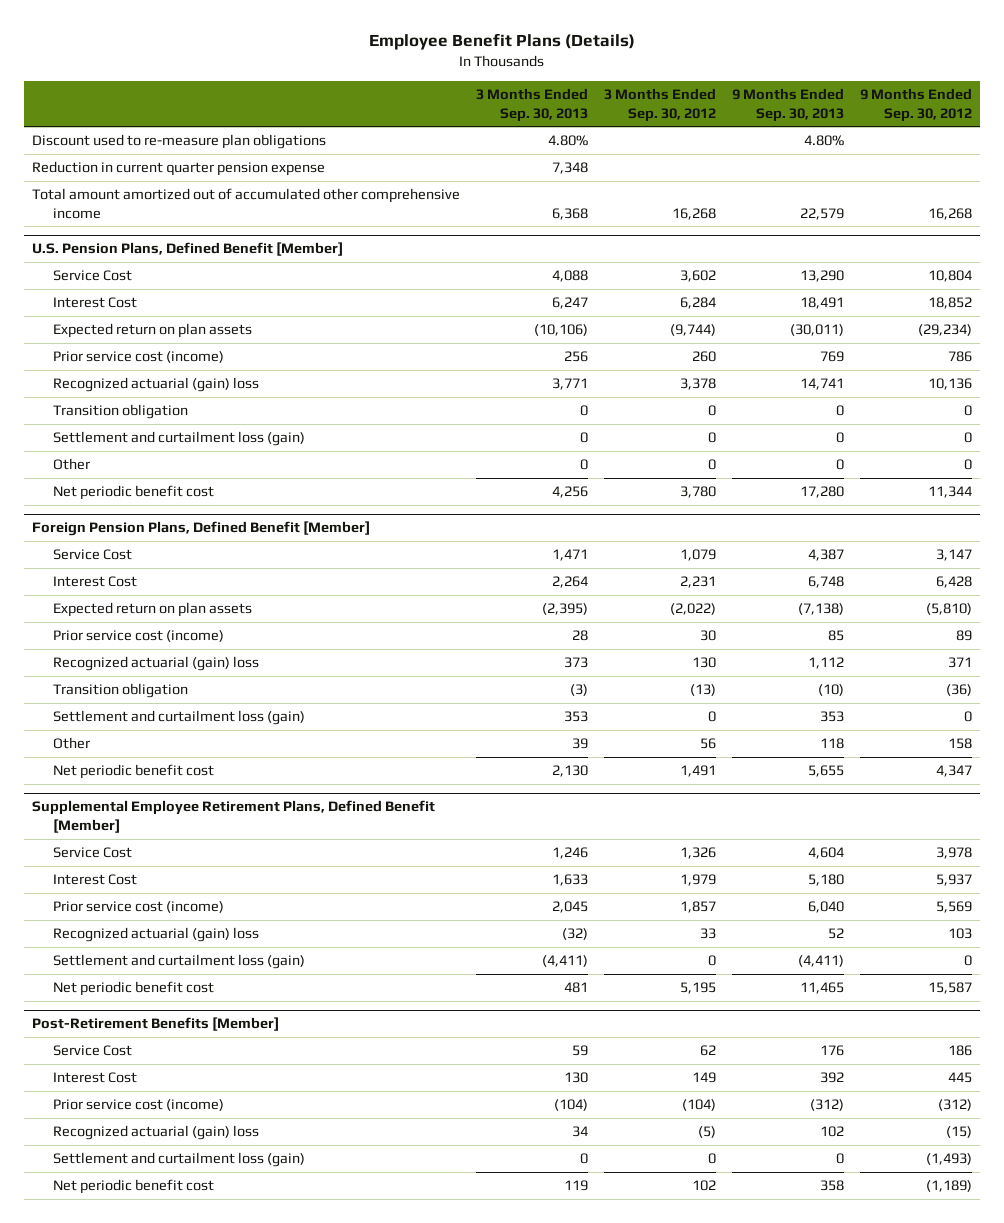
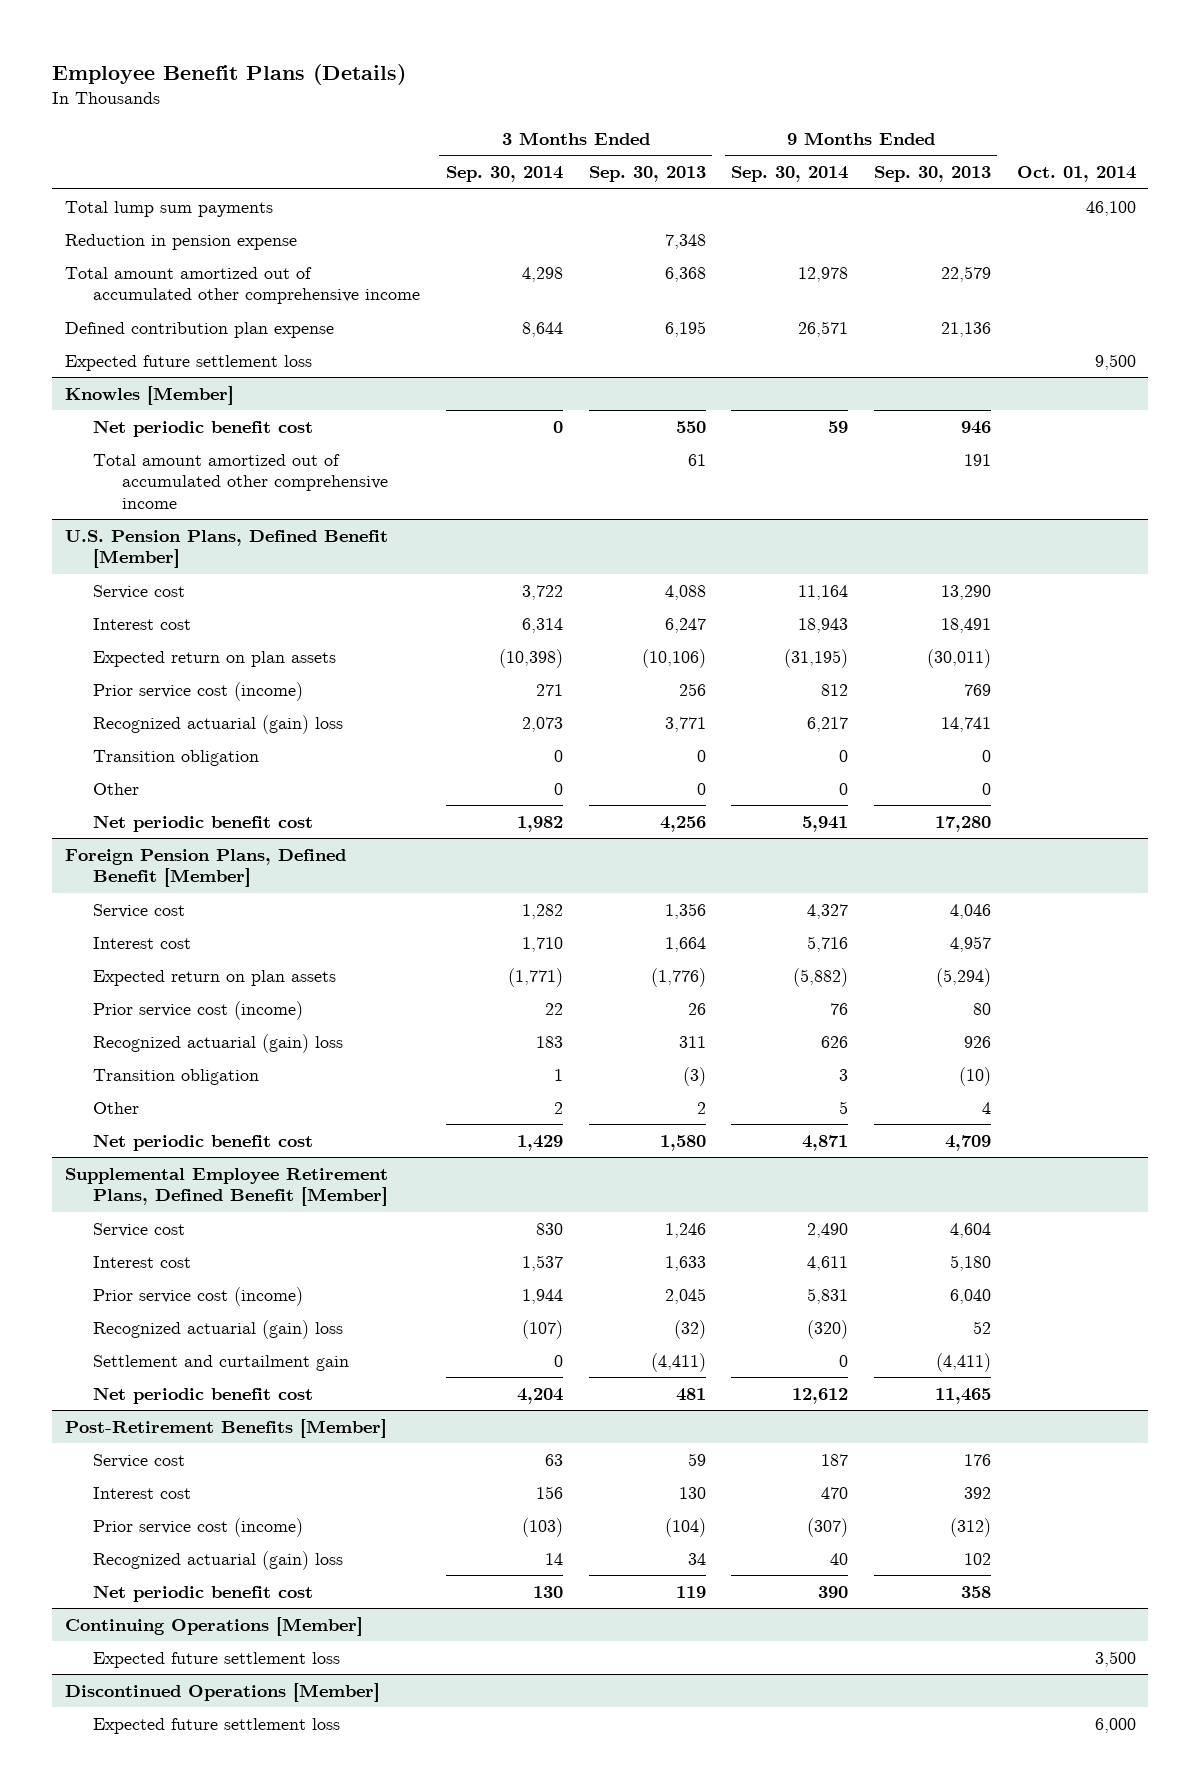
- | 3 Months Ended Sep. 30, 2013 | 3 Months Ended Sep. 30, 2012 | 9 Months Ended Sep. 30, 2013 | 9 Months Ended Sep. 30, 2012
+ | 3 Months Ended Sep. 30, 2014 | 3 Months Ended Sep. 30, 2013 | 9 Months Ended Sep. 30, 2014 | 9 Months Ended Sep. 30, 2013 | Oct. 01, 2014
- Discount used to re-measure plan obligations | 4.80% | | 4.80% |
- Reduction in current quarter pension expense | 7,348 | | |
+ Total lump sum payments | | | | | 46,100
+ Reduction in pension expense | | 7,348 | | |
+ Defined contribution plan expense | 8,644 | 6,195 | 26,571 | 21,136 |
+ Expected future settlement loss | | | | | 9,500
+ Knowles [Member]
+ Net periodic benefit cost | 0 | 550 | 59 | 946 |
+ Total amount amortized out of accumulated other comprehensive income | | 61 | | 191 |
@ U.S. Pension Plans, Defined Benefit [Member]
- Service Cost | 4,088 | 3,602 | 13,290 | 10,804
- Interest Cost | 6,247 | 6,284 | 18,491 | 18,852
+ Service cost | 3,722 | 4,088 | 11,164 | 13,290 |
+ Interest cost | 6,314 | 6,247 | 18,943 | 18,491 |
- Settlement and curtailment loss (gain) | 0 | 0 | 0 | 0
@ Foreign Pension Plans, Defined Benefit [Member]
- Service Cost | 1,471 | 1,079 | 4,387 | 3,147
- Interest Cost | 2,264 | 2,231 | 6,748 | 6,428
- Expected return on plan assets | (2,395) | (2,022) | (7,138) | (5,810)
- Prior service cost (income) | 28 | 30 | 85 | 89
- Recognized actuarial (gain) loss | 373 | 130 | 1,112 | 371
+ Service cost | 1,282 | 1,356 | 4,327 | 4,046 |
+ Interest cost | 1,710 | 1,664 | 5,716 | 4,957 |
+ Expected return on plan assets | (1,771) | (1,776) | (5,882) | (5,294) |
+ Prior service cost (income) | 22 | 26 | 76 | 80 |
+ Recognized actuarial (gain) loss | 183 | 311 | 626 | 926 |
- Settlement and curtailment loss (gain) | 353 | 0 | 353 | 0
- Other | 39 | 56 | 118 | 158
- Net periodic benefit cost | 2,130 | 1,491 | 5,655 | 4,347
+ Other | 2 | 2 | 5 | 4 |
+ Net periodic benefit cost | 1,429 | 1,580 | 4,871 | 4,709 |
@ Supplemental Employee Retirement Plans, Defined Benefit [Member]
- Service Cost | 1,246 | 1,326 | 4,604 | 3,978
- Interest Cost | 1,633 | 1,979 | 5,180 | 5,937
+ Service cost | 830 | 1,246 | 2,490 | 4,604 |
+ Interest cost | 1,537 | 1,633 | 4,611 | 5,180 |
- Settlement and curtailment loss (gain) | (4,411) | 0 | (4,411) | 0
+ Settlement and curtailment gain | 0 | (4,411) | 0 | (4,411) |
@ Post-Retirement Benefits [Member]
- Service Cost | 59 | 62 | 176 | 186
- Interest Cost | 130 | 149 | 392 | 445
+ Service cost | 63 | 59 | 187 | 176 |
+ Interest cost | 156 | 130 | 470 | 392 |
- Settlement and curtailment loss (gain) | 0 | 0 | 0 | (1,493)
+ Continuing Operations [Member]
+ Expected future settlement loss | | | | | 3,500
+ Discontinued Operations [Member]
+ Expected future settlement loss | | | | | 6,000

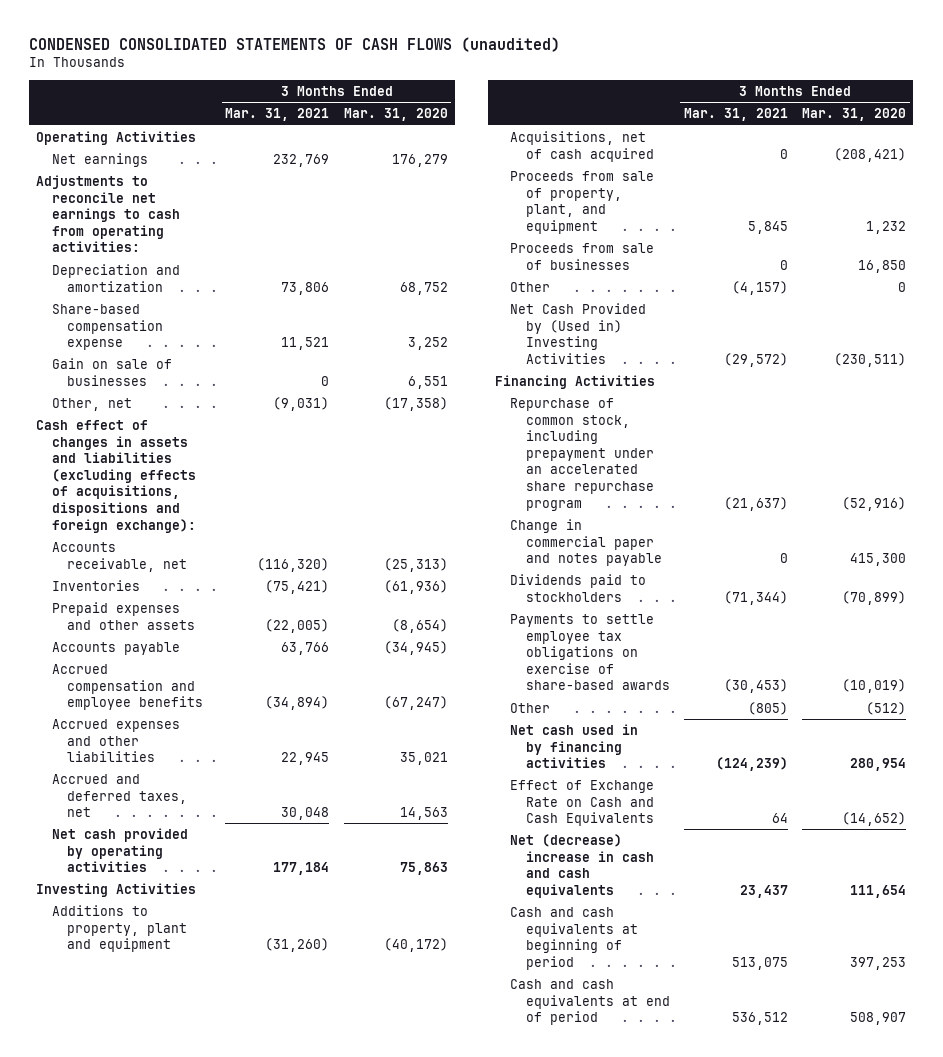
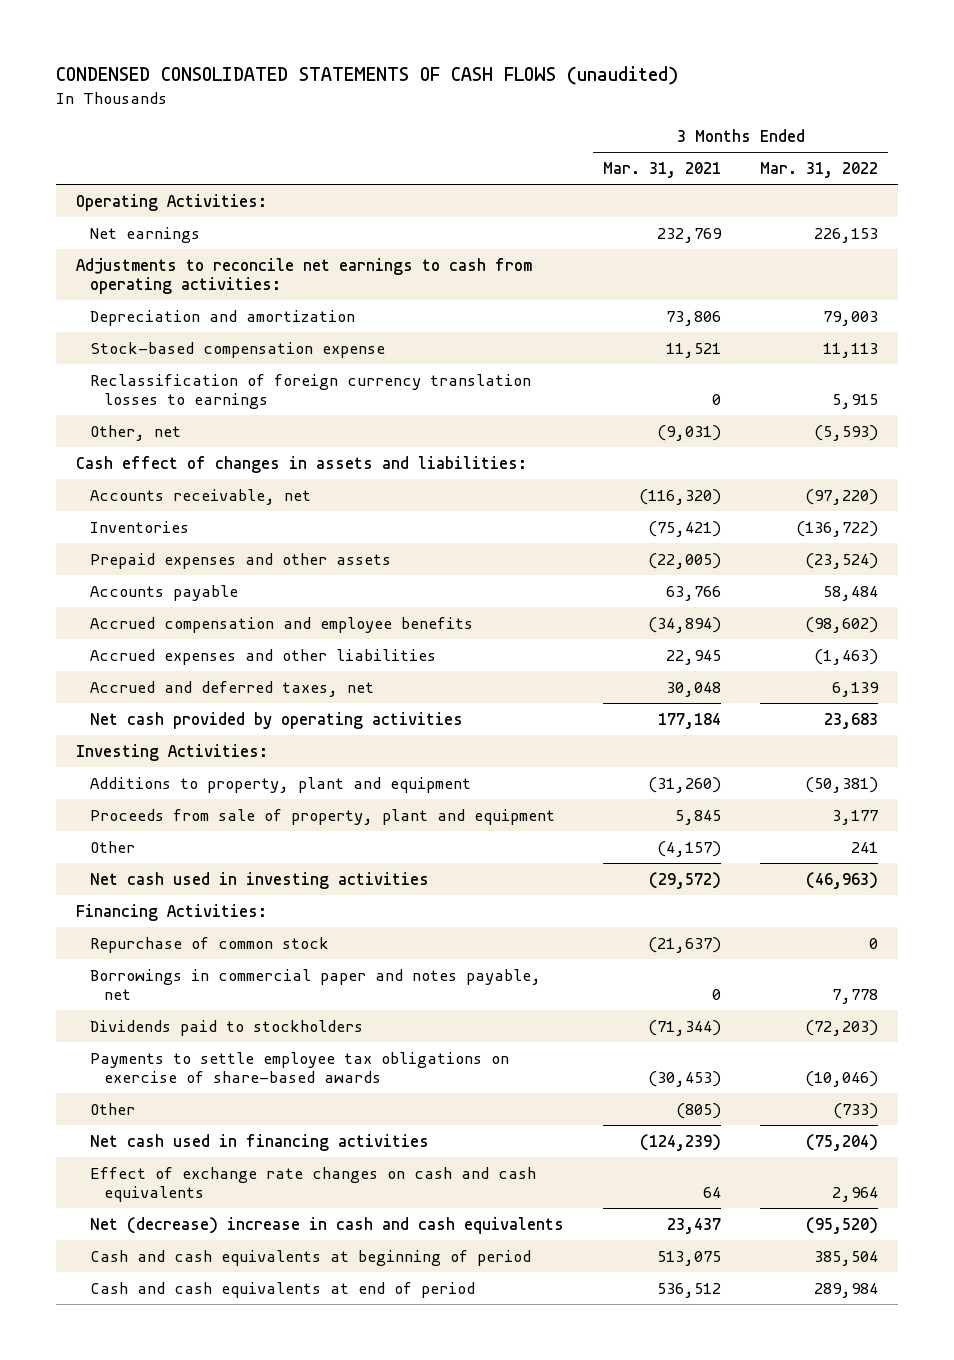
- | 3 Months Ended Mar. 31, 2021 | 3 Months Ended Mar. 31, 2020
+ | 3 Months Ended Mar. 31, 2021 | 3 Months Ended Mar. 31, 2022
- Operating Activities
+ Operating Activities:
- Share-based compensation expense | 11,521 | 3,252
- Gain on sale of businesses | 0 | 6,551
+ Stock-based compensation expense | 11,521 | 11,113
+ Reclassification of foreign currency translation losses to earnings | 0 | 5,915
- Cash effect of changes in assets and liabilities (excluding effects of acquisitions, dispositions and foreign exchange):
+ Cash effect of changes in assets and liabilities:
- Investing Activities
+ Investing Activities:
- Acquisitions, net of cash acquired | 0 | (208,421)
- Proceeds from sale of property, plant, and equipment | 5,845 | 1,232
- Proceeds from sale of businesses | 0 | 16,850
+ Proceeds from sale of property, plant and equipment | 5,845 | 3,177
- Net Cash Provided by (Used in) Investing Activities | (29,572) | (230,511)
- Financing Activities
- Repurchase of common stock, including prepayment under an accelerated share repurchase program | (21,637) | (52,916)
- Change in commercial paper and notes payable | 0 | 415,300
+ Net cash used in investing activities | (29,572) | (46,963)
+ Financing Activities:
+ Repurchase of common stock | (21,637) | 0
+ Borrowings in commercial paper and notes payable, net | 0 | 7,778
- Net cash used in by financing activities | (124,239) | 280,954
- Effect of Exchange Rate on Cash and Cash Equivalents | 64 | (14,652)
+ Net cash used in financing activities | (124,239) | (75,204)
+ Effect of exchange rate changes on cash and cash equivalents | 64 | 2,964

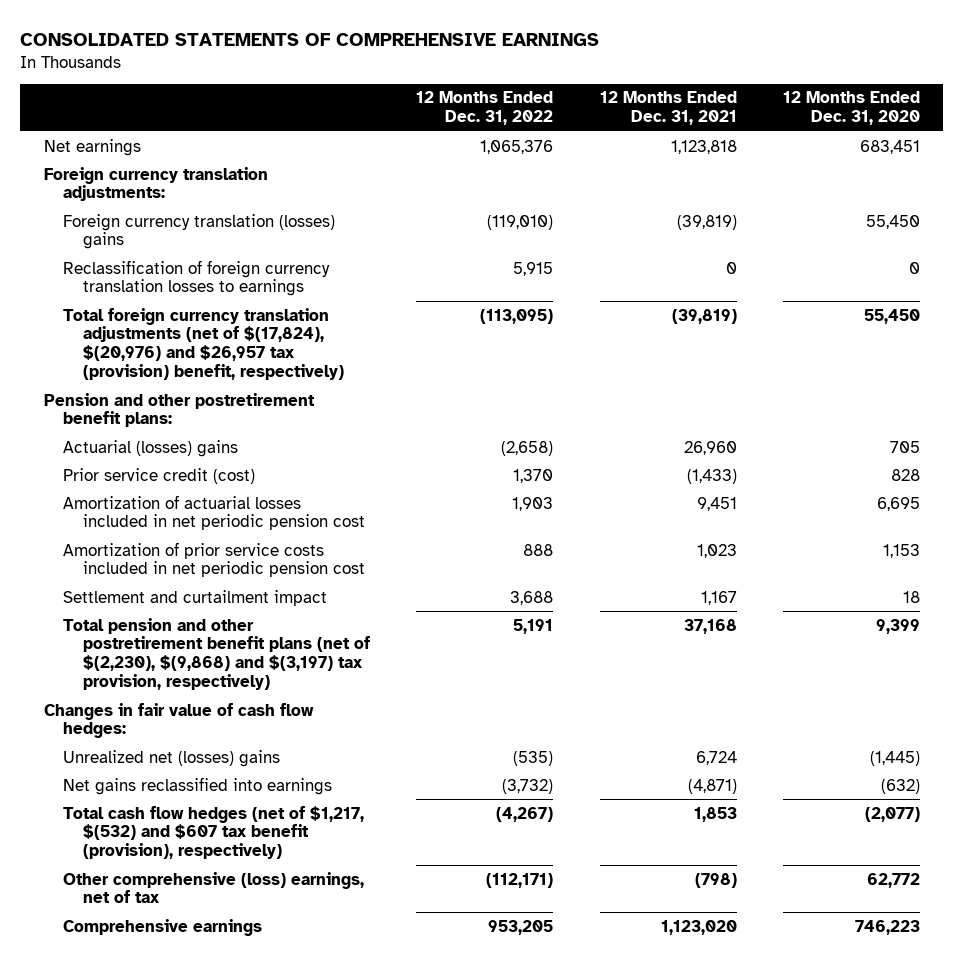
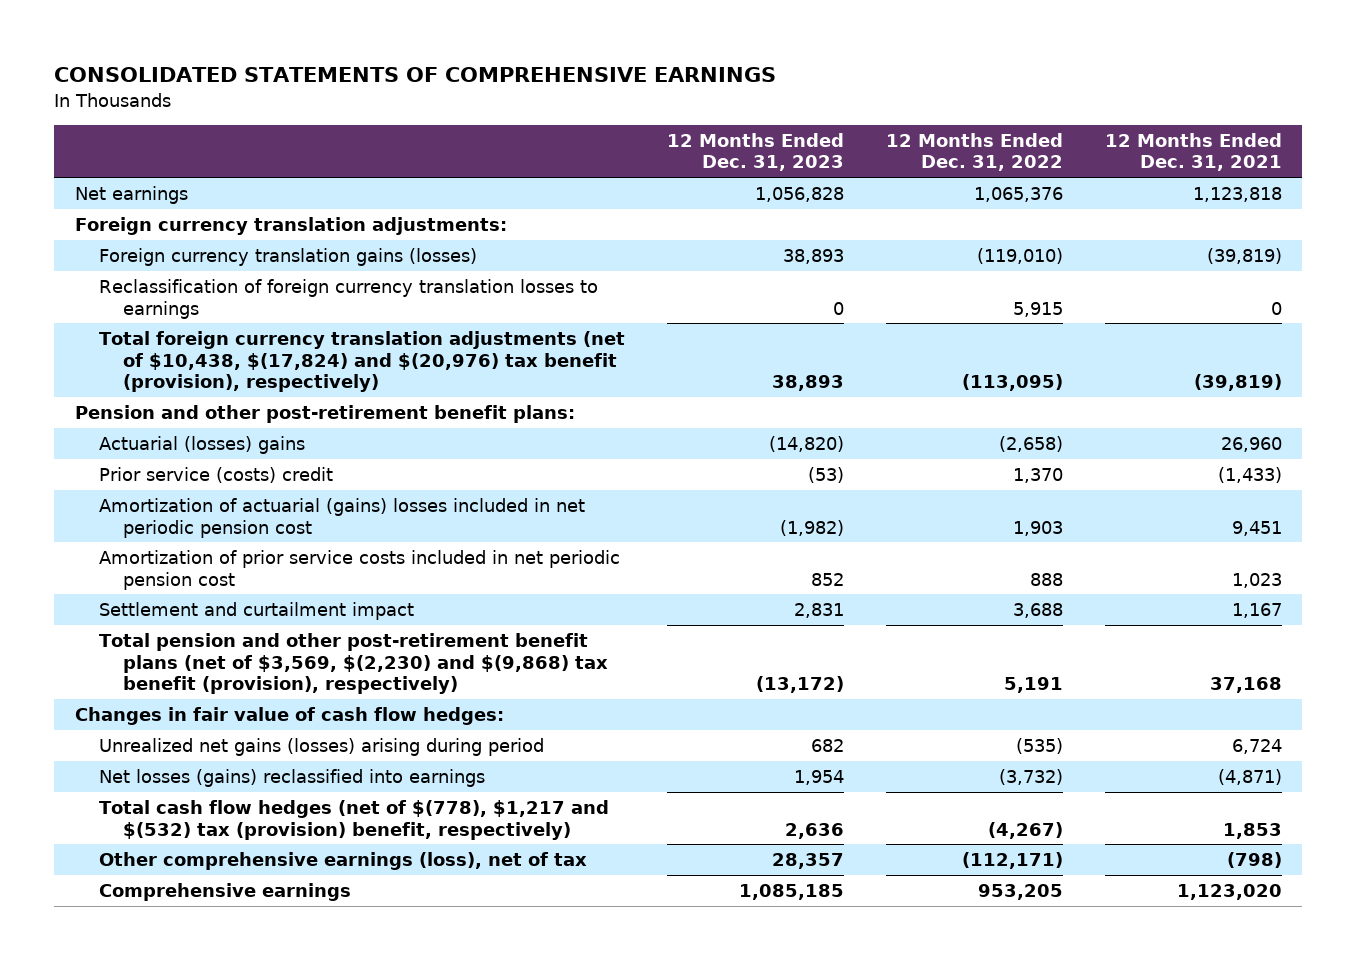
- | 12 Months Ended Dec. 31, 2022 | 12 Months Ended Dec. 31, 2021 | 12 Months Ended Dec. 31, 2020
+ | 12 Months Ended Dec. 31, 2023 | 12 Months Ended Dec. 31, 2022 | 12 Months Ended Dec. 31, 2021
- Foreign currency translation (losses) gains | (119,010) | (39,819) | 55,450
+ Foreign currency translation gains (losses) | 38,893 | (119,010) | (39,819)
- Total foreign currency translation adjustments (net of $(17,824), $(20,976) and $26,957 tax (provision) benefit, respectively) | (113,095) | (39,819) | 55,450
- Pension and other postretirement benefit plans:
+ Total foreign currency translation adjustments (net of $10,438, $(17,824) and $(20,976) tax benefit (provision), respectively) | 38,893 | (113,095) | (39,819)
+ Pension and other post-retirement benefit plans:
- Prior service credit (cost) | 1,370 | (1,433) | 828
- Amortization of actuarial losses included in net periodic pension cost | 1,903 | 9,451 | 6,695
+ Prior service (costs) credit | (53) | 1,370 | (1,433)
+ Amortization of actuarial (gains) losses included in net periodic pension cost | (1,982) | 1,903 | 9,451
- Total pension and other postretirement benefit plans (net of $(2,230), $(9,868) and $(3,197) tax provision, respectively) | 5,191 | 37,168 | 9,399
+ Total pension and other post-retirement benefit plans (net of $3,569, $(2,230) and $(9,868) tax benefit (provision), respectively) | (13,172) | 5,191 | 37,168
- Unrealized net (losses) gains | (535) | 6,724 | (1,445)
- Net gains reclassified into earnings | (3,732) | (4,871) | (632)
- Total cash flow hedges (net of $1,217, $(532) and $607 tax benefit (provision), respectively) | (4,267) | 1,853 | (2,077)
- Other comprehensive (loss) earnings, net of tax | (112,171) | (798) | 62,772
+ Unrealized net gains (losses) arising during period | 682 | (535) | 6,724
+ Net losses (gains) reclassified into earnings | 1,954 | (3,732) | (4,871)
+ Total cash flow hedges (net of $(778), $1,217 and $(532) tax (provision) benefit, respectively) | 2,636 | (4,267) | 1,853
+ Other comprehensive earnings (loss), net of tax | 28,357 | (112,171) | (798)

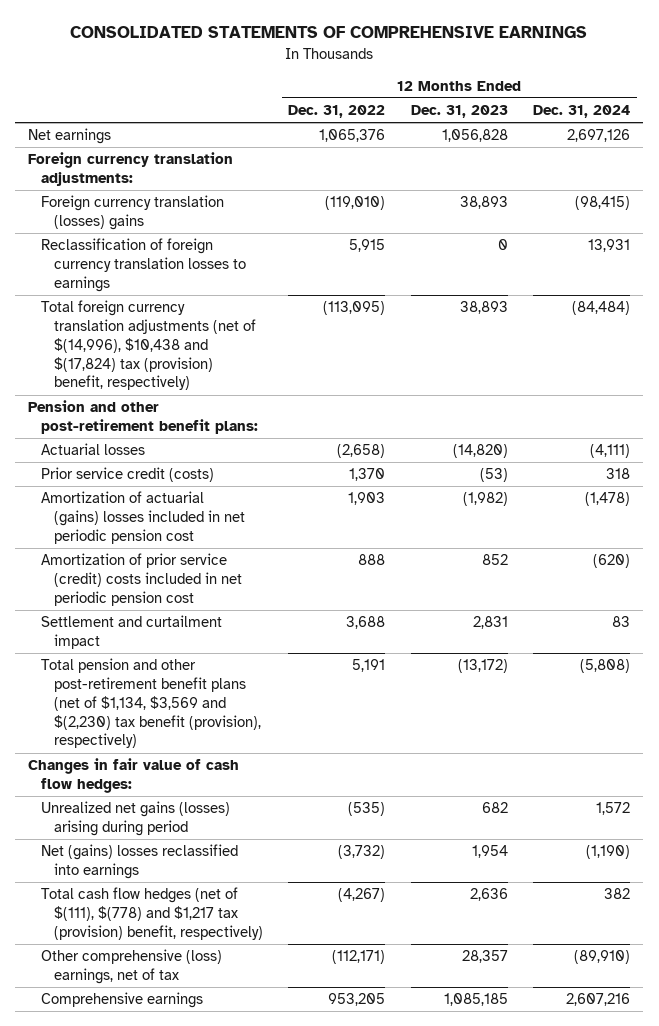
- | 12 Months Ended Dec. 31, 2023 | 12 Months Ended Dec. 31, 2022 | 12 Months Ended Dec. 31, 2021
+ | 12 Months Ended Dec. 31, 2022 | 12 Months Ended Dec. 31, 2023 | 12 Months Ended Dec. 31, 2024
- Foreign currency translation gains (losses) | 38,893 | (119,010) | (39,819)
+ Foreign currency translation (losses) gains | (119,010) | 38,893 | (98,415)
- Total foreign currency translation adjustments (net of $10,438, $(17,824) and $(20,976) tax benefit (provision), respectively) | 38,893 | (113,095) | (39,819)
+ Total foreign currency translation adjustments (net of $(14,996), $10,438 and $(17,824) tax (provision) benefit, respectively) | (113,095) | 38,893 | (84,484)
- Actuarial (losses) gains | (14,820) | (2,658) | 26,960
- Prior service (costs) credit | (53) | 1,370 | (1,433)
+ Actuarial losses | (2,658) | (14,820) | (4,111)
+ Prior service credit (costs) | 1,370 | (53) | 318
- Amortization of prior service costs included in net periodic pension cost | 852 | 888 | 1,023
+ Amortization of prior service (credit) costs included in net periodic pension cost | 888 | 852 | (620)
- Total pension and other post-retirement benefit plans (net of $3,569, $(2,230) and $(9,868) tax benefit (provision), respectively) | (13,172) | 5,191 | 37,168
+ Total pension and other post-retirement benefit plans (net of $1,134, $3,569 and $(2,230) tax benefit (provision), respectively) | 5,191 | (13,172) | (5,808)
- Net losses (gains) reclassified into earnings | 1,954 | (3,732) | (4,871)
- Total cash flow hedges (net of $(778), $1,217 and $(532) tax (provision) benefit, respectively) | 2,636 | (4,267) | 1,853
- Other comprehensive earnings (loss), net of tax | 28,357 | (112,171) | (798)
+ Net (gains) losses reclassified into earnings | (3,732) | 1,954 | (1,190)
+ Total cash flow hedges (net of $(111), $(778) and $1,217 tax (provision) benefit, respectively) | (4,267) | 2,636 | 382
+ Other comprehensive (loss) earnings, net of tax | (112,171) | 28,357 | (89,910)

